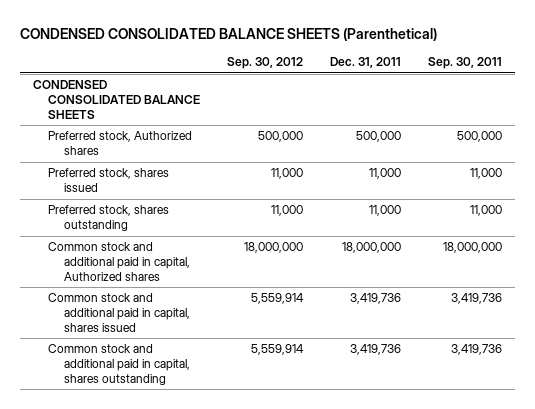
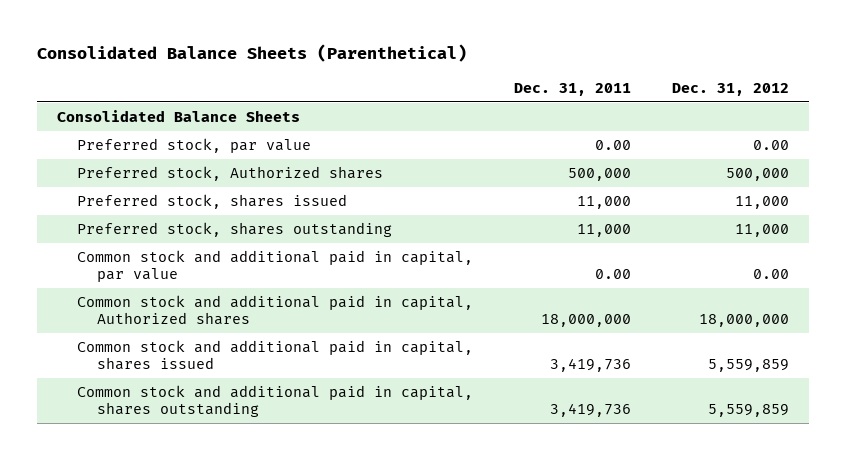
- CONDENSED CONSOLIDATED BALANCE SHEETS (Parenthetical)
+ Consolidated Balance Sheets (Parenthetical)
- | Sep. 30, 2012 | Dec. 31, 2011 | Sep. 30, 2011
+ | Dec. 31, 2011 | Dec. 31, 2012
- CONDENSED CONSOLIDATED BALANCE SHEETS
+ Consolidated Balance Sheets
+ Preferred stock, par value | 0.00 | 0.00
+ Common stock and additional paid in capital, par value | 0.00 | 0.00

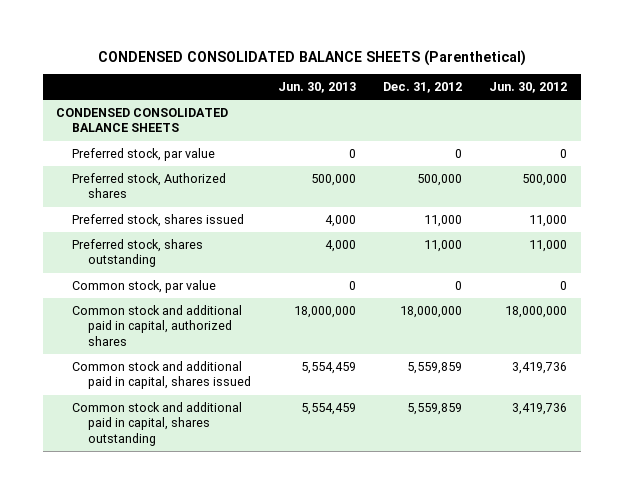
- Consolidated Balance Sheets (Parenthetical)
+ CONDENSED CONSOLIDATED BALANCE SHEETS (Parenthetical)
- | Dec. 31, 2011 | Dec. 31, 2012
+ | Jun. 30, 2013 | Dec. 31, 2012 | Jun. 30, 2012
- Consolidated Balance Sheets
- Preferred stock, par value | 0.00 | 0.00
+ CONDENSED CONSOLIDATED BALANCE SHEETS
+ Preferred stock, par value | 0 | 0 | 0
- Common stock and additional paid in capital, par value | 0.00 | 0.00
- Common stock and additional paid in capital, Authorized shares | 18,000,000 | 18,000,000
+ Common stock, par value | 0 | 0 | 0
+ Common stock and additional paid in capital, authorized shares | 18,000,000 | 18,000,000 | 18,000,000

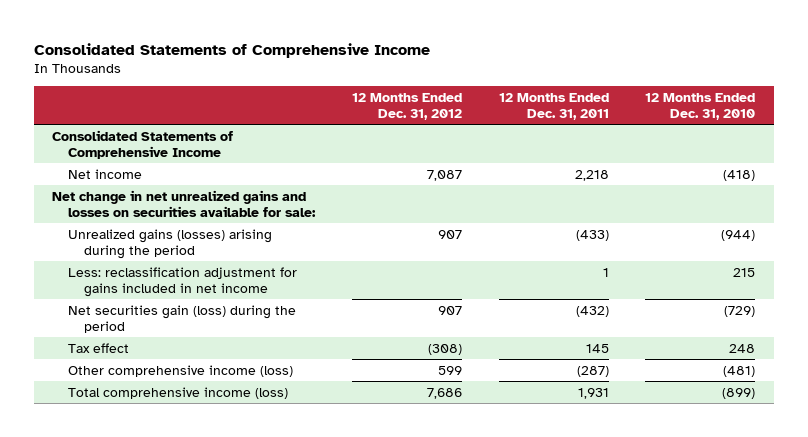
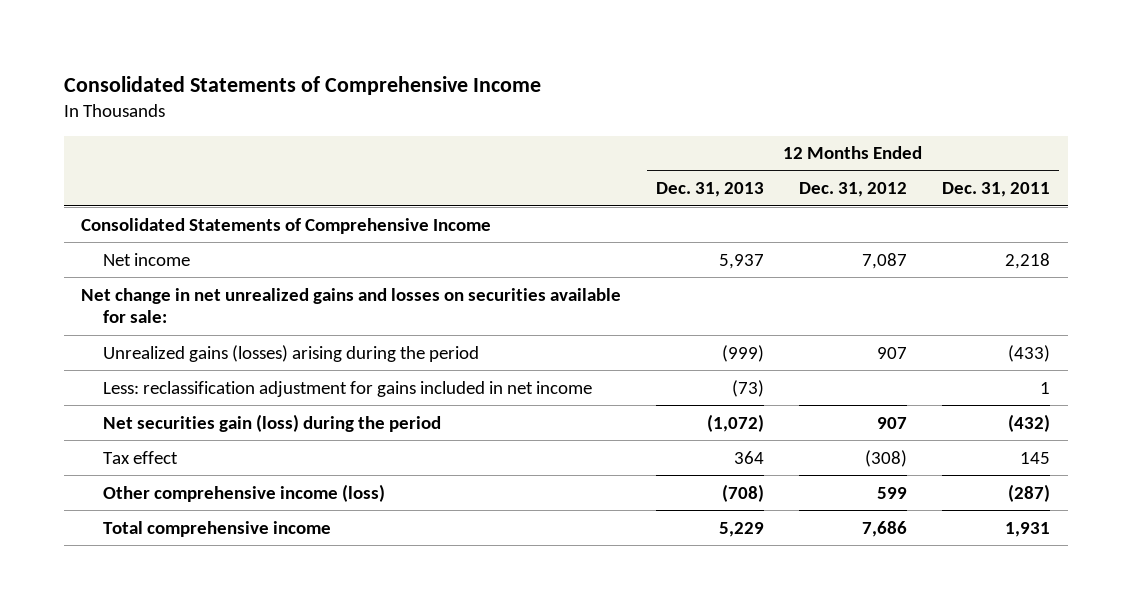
- | 12 Months Ended Dec. 31, 2012 | 12 Months Ended Dec. 31, 2011 | 12 Months Ended Dec. 31, 2010
+ | 12 Months Ended Dec. 31, 2013 | 12 Months Ended Dec. 31, 2012 | 12 Months Ended Dec. 31, 2011
- Total comprehensive income (loss) | 7,686 | 1,931 | (899)
+ Total comprehensive income | 5,229 | 7,686 | 1,931

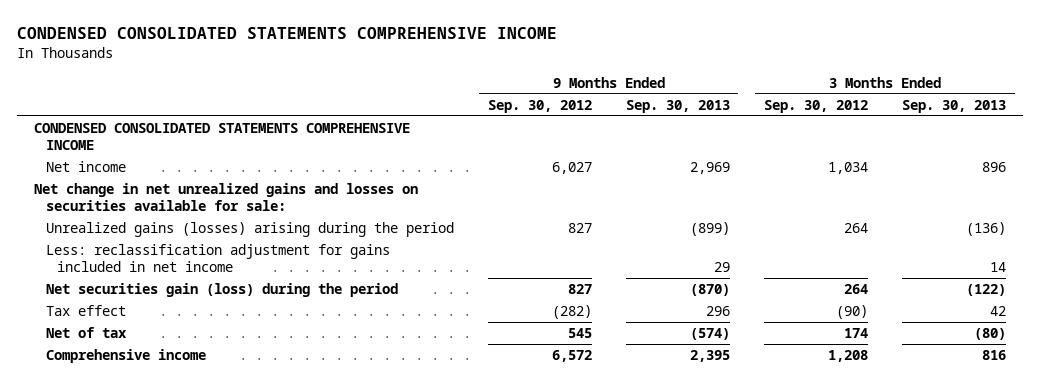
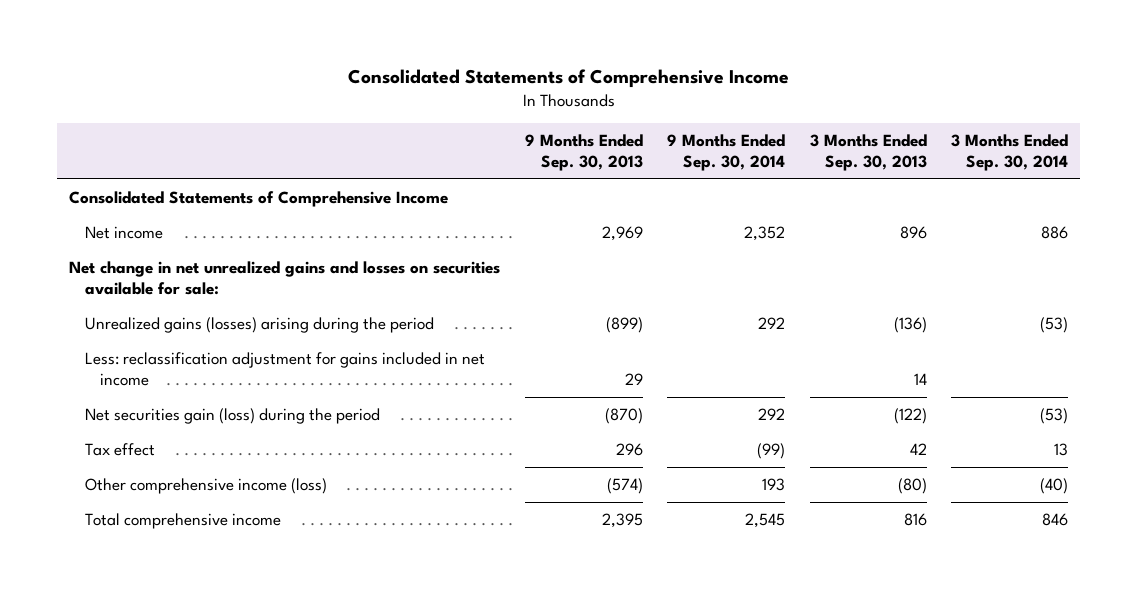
- CONDENSED CONSOLIDATED STATEMENTS COMPREHENSIVE INCOME
+ Consolidated Statements of Comprehensive Income
- | 9 Months Ended Sep. 30, 2012 | 9 Months Ended Sep. 30, 2013 | 3 Months Ended Sep. 30, 2012 | 3 Months Ended Sep. 30, 2013
+ | 9 Months Ended Sep. 30, 2013 | 9 Months Ended Sep. 30, 2014 | 3 Months Ended Sep. 30, 2013 | 3 Months Ended Sep. 30, 2014
- CONDENSED CONSOLIDATED STATEMENTS COMPREHENSIVE INCOME
+ Consolidated Statements of Comprehensive Income
- Net of tax | 545 | (574) | 174 | (80)
- Comprehensive income | 6,572 | 2,395 | 1,208 | 816
+ Other comprehensive income (loss) | (574) | 193 | (80) | (40)
+ Total comprehensive income | 2,395 | 2,545 | 816 | 846

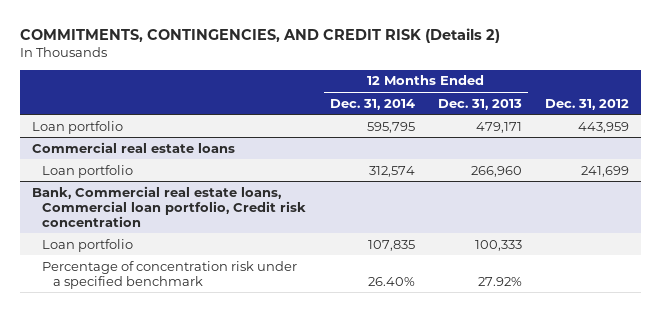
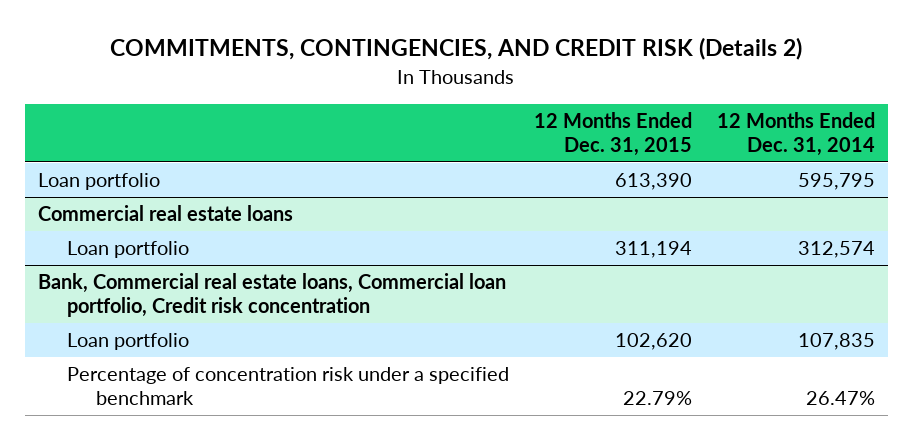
- | 12 Months Ended Dec. 31, 2014 | 12 Months Ended Dec. 31, 2013 | Dec. 31, 2012
+ | 12 Months Ended Dec. 31, 2015 | 12 Months Ended Dec. 31, 2014
@ Bank, Commercial real estate loans, Commercial loan portfolio, Credit risk concentration
- Percentage of concentration risk under a specified benchmark | 26.40% | 27.92% |
+ Percentage of concentration risk under a specified benchmark | 22.79% | 26.47%

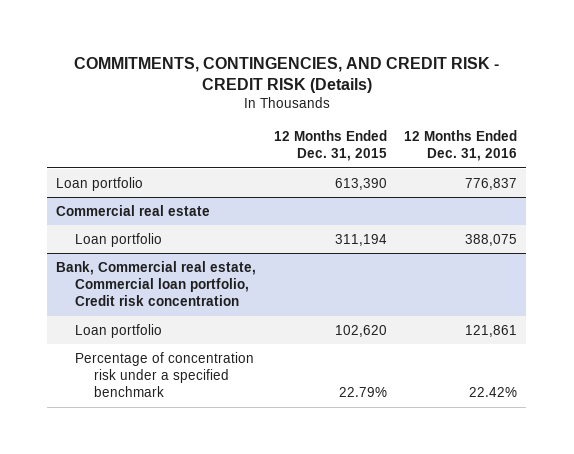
- COMMITMENTS, CONTINGENCIES, AND CREDIT RISK (Details 2)
+ COMMITMENTS, CONTINGENCIES, AND CREDIT RISK - CREDIT RISK (Details)
- | 12 Months Ended Dec. 31, 2015 | 12 Months Ended Dec. 31, 2014
+ | 12 Months Ended Dec. 31, 2015 | 12 Months Ended Dec. 31, 2016
- Commercial real estate loans
+ Commercial real estate
- Bank, Commercial real estate loans, Commercial loan portfolio, Credit risk concentration
+ Bank, Commercial real estate, Commercial loan portfolio, Credit risk concentration

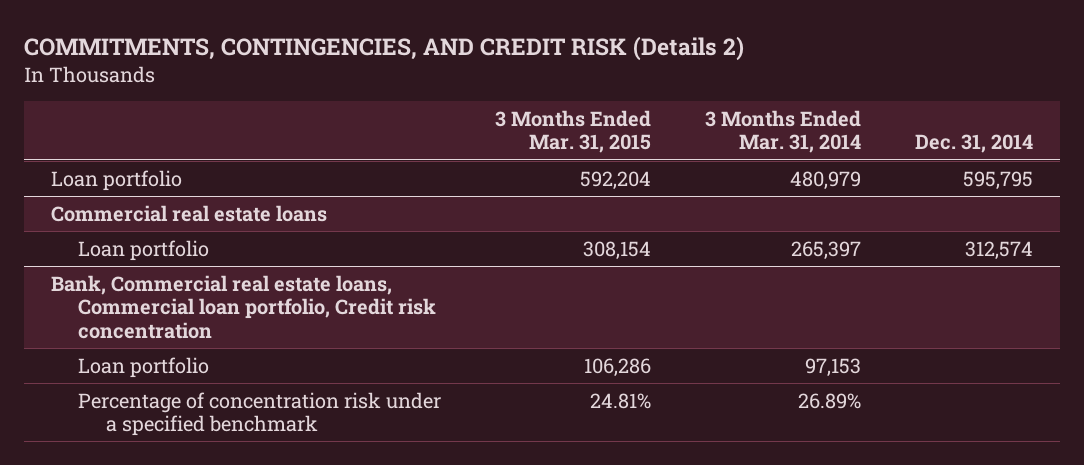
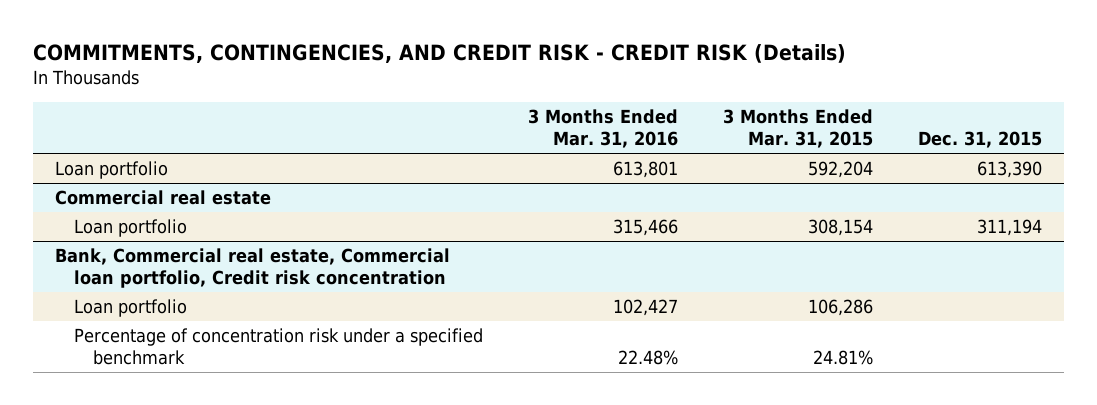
- COMMITMENTS, CONTINGENCIES, AND CREDIT RISK (Details 2)
+ COMMITMENTS, CONTINGENCIES, AND CREDIT RISK - CREDIT RISK (Details)
- | 3 Months Ended Mar. 31, 2015 | 3 Months Ended Mar. 31, 2014 | Dec. 31, 2014
+ | 3 Months Ended Mar. 31, 2016 | 3 Months Ended Mar. 31, 2015 | Dec. 31, 2015
- Commercial real estate loans
+ Commercial real estate
- Bank, Commercial real estate loans, Commercial loan portfolio, Credit risk concentration
+ Bank, Commercial real estate, Commercial loan portfolio, Credit risk concentration

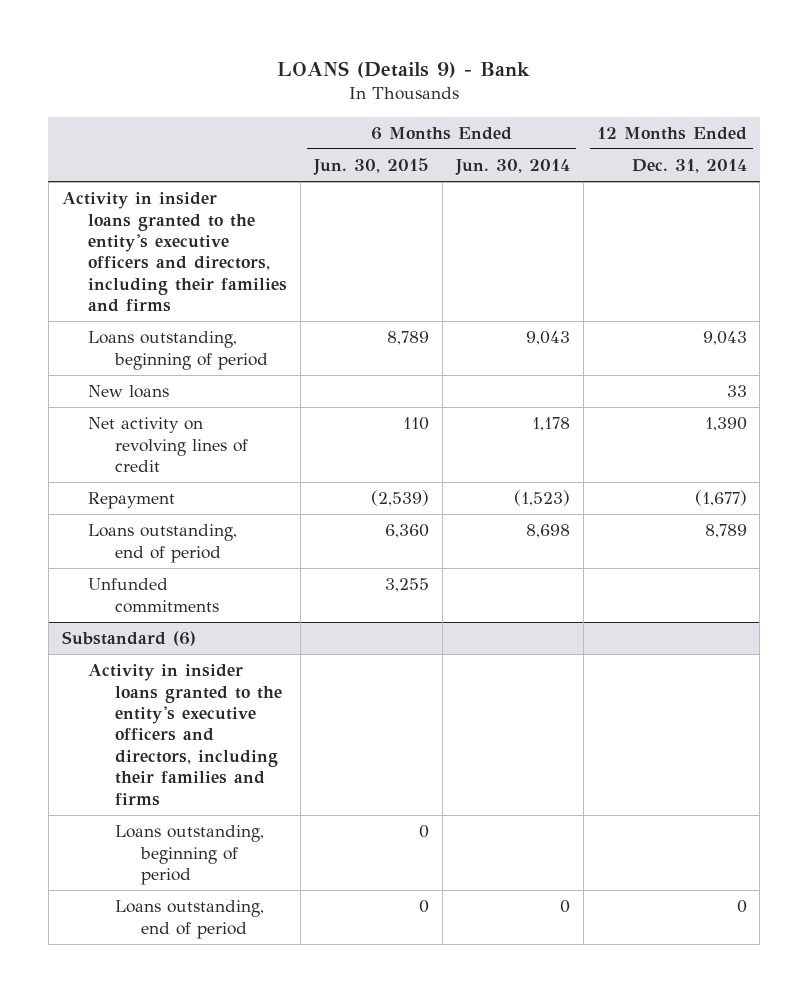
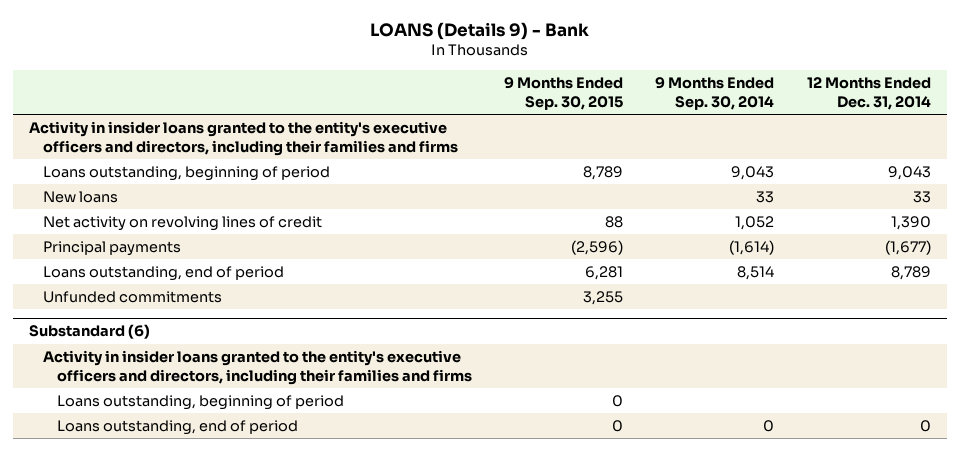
- | 6 Months Ended Jun. 30, 2015 | 6 Months Ended Jun. 30, 2014 | 12 Months Ended Dec. 31, 2014
+ | 9 Months Ended Sep. 30, 2015 | 9 Months Ended Sep. 30, 2014 | 12 Months Ended Dec. 31, 2014
- Repayment | (2,539) | (1,523) | (1,677)
+ Principal payments | (2,596) | (1,614) | (1,677)

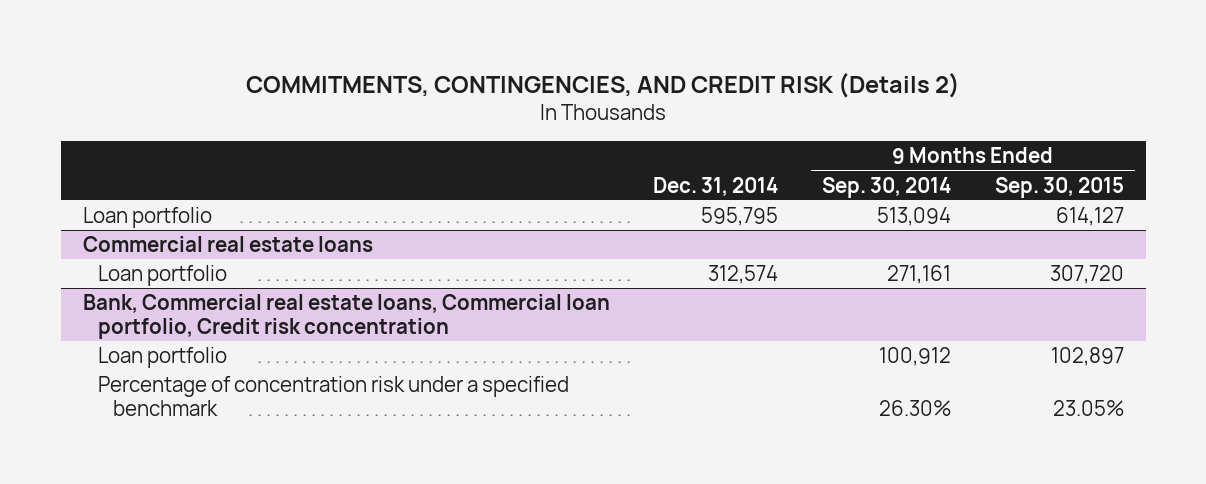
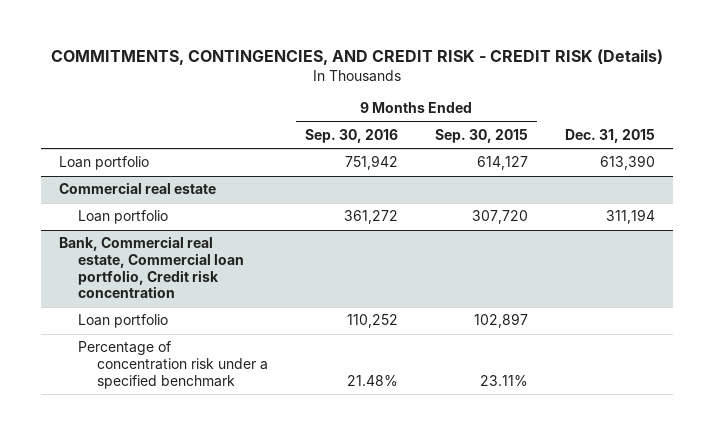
- COMMITMENTS, CONTINGENCIES, AND CREDIT RISK (Details 2)
+ COMMITMENTS, CONTINGENCIES, AND CREDIT RISK - CREDIT RISK (Details)
- | Dec. 31, 2014 | 9 Months Ended Sep. 30, 2014 | 9 Months Ended Sep. 30, 2015
+ | 9 Months Ended Sep. 30, 2016 | 9 Months Ended Sep. 30, 2015 | Dec. 31, 2015
- Commercial real estate loans
+ Commercial real estate
- Bank, Commercial real estate loans, Commercial loan portfolio, Credit risk concentration
+ Bank, Commercial real estate, Commercial loan portfolio, Credit risk concentration
- Percentage of concentration risk under a specified benchmark | | 26.30% | 23.05%
+ Percentage of concentration risk under a specified benchmark | 21.48% | 23.11% |

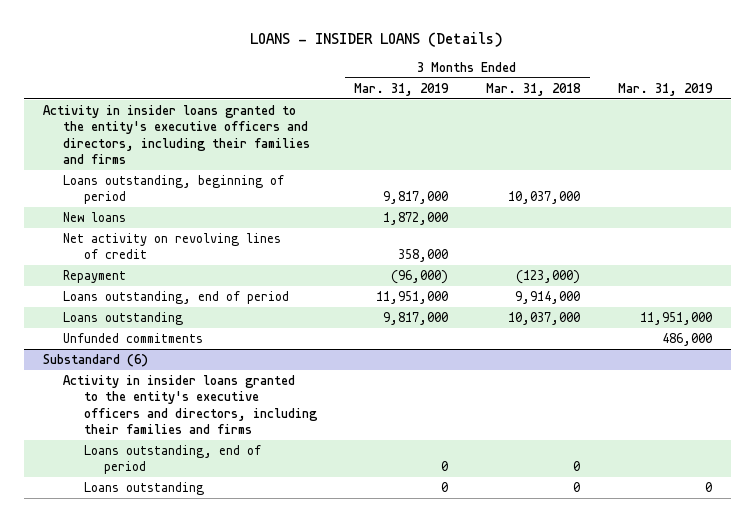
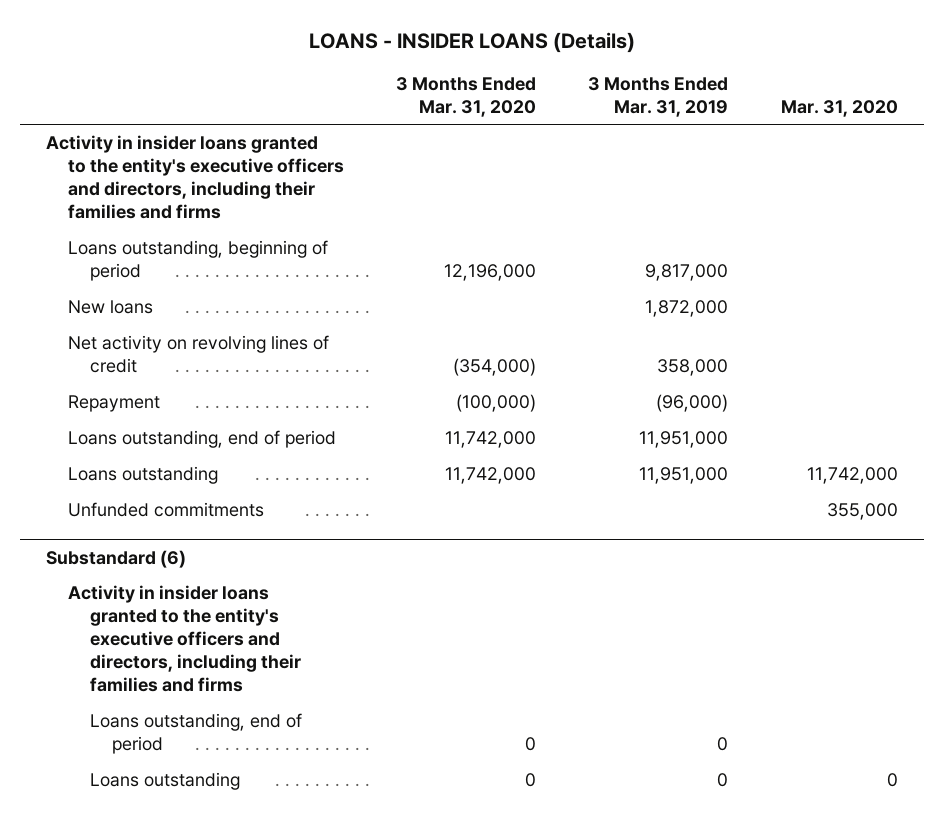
- | 3 Months Ended Mar. 31, 2019 | 3 Months Ended Mar. 31, 2018 | Mar. 31, 2019
+ | 3 Months Ended Mar. 31, 2020 | 3 Months Ended Mar. 31, 2019 | Mar. 31, 2020
- Loans outstanding | 9,817,000 | 10,037,000 | 11,951,000
+ Loans outstanding | 11,742,000 | 11,951,000 | 11,742,000

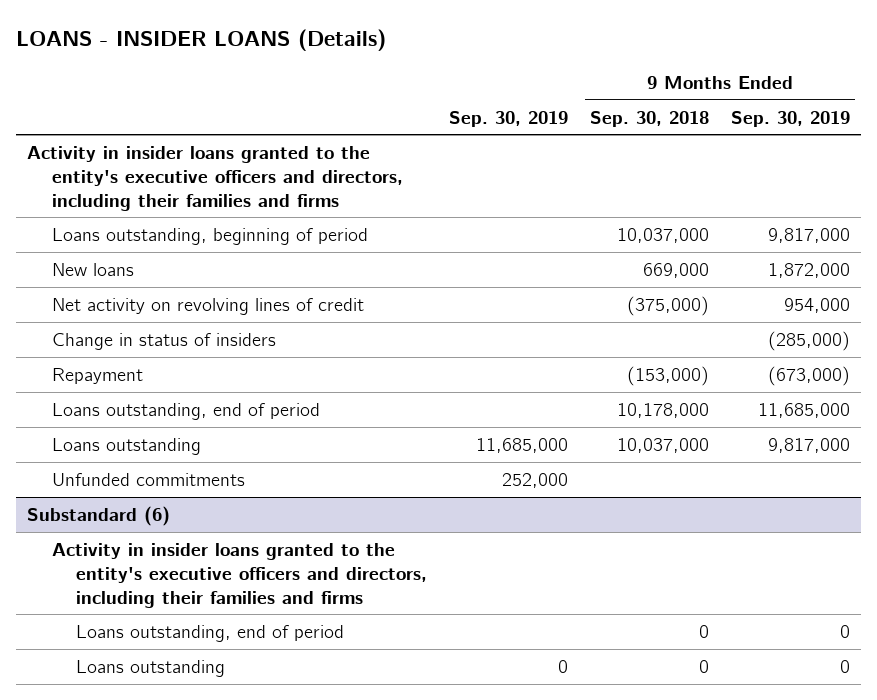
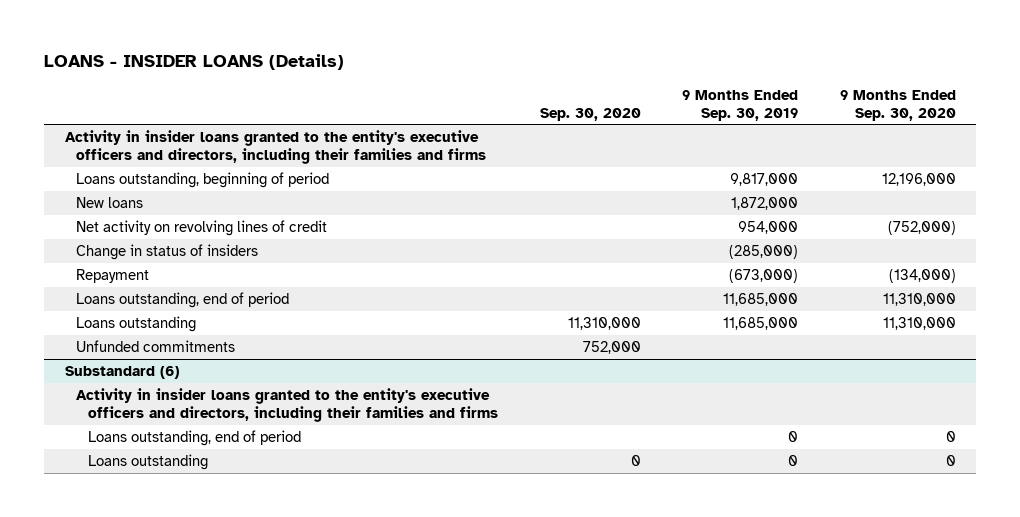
- | Sep. 30, 2019 | 9 Months Ended Sep. 30, 2018 | 9 Months Ended Sep. 30, 2019
+ | Sep. 30, 2020 | 9 Months Ended Sep. 30, 2019 | 9 Months Ended Sep. 30, 2020
- Loans outstanding | 11,685,000 | 10,037,000 | 9,817,000
+ Loans outstanding | 11,310,000 | 11,685,000 | 11,310,000

